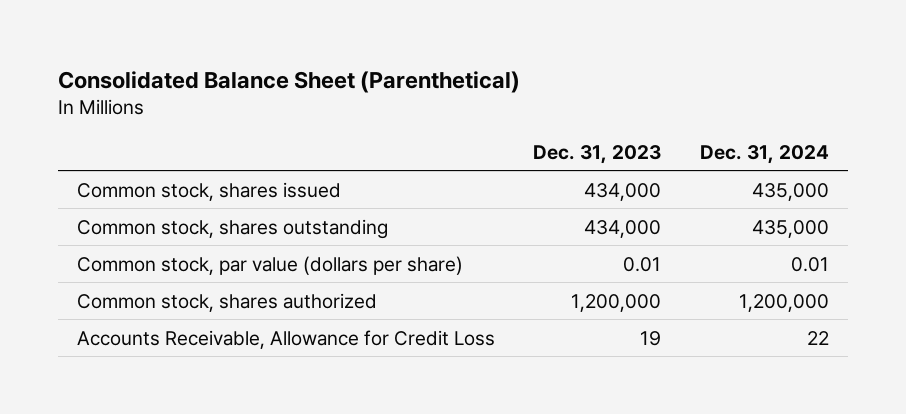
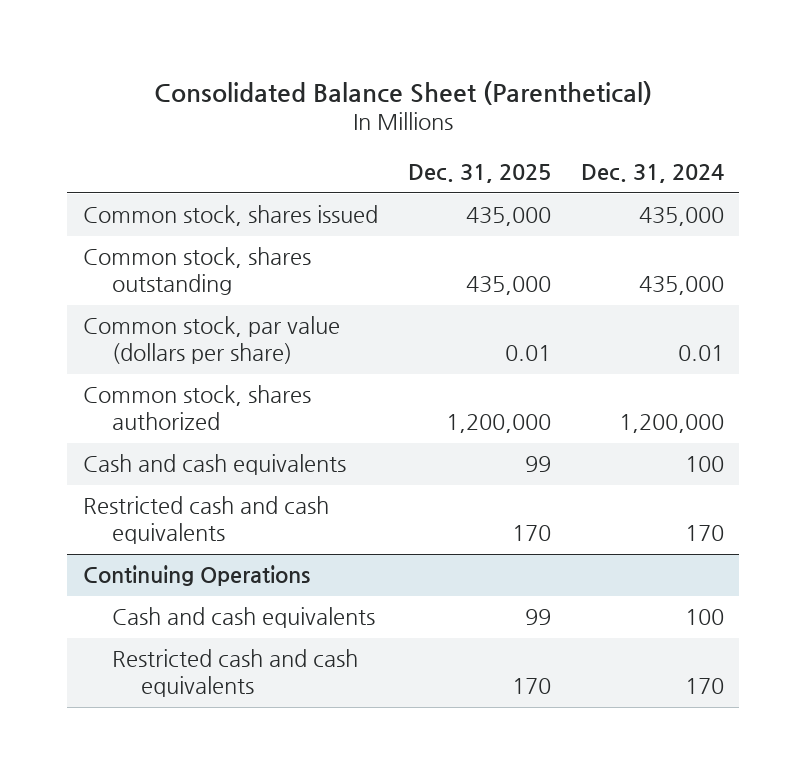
- | Dec. 31, 2023 | Dec. 31, 2024
+ | Dec. 31, 2025 | Dec. 31, 2024
- Accounts Receivable, Allowance for Credit Loss | 19 | 22
+ Cash and cash equivalents | 99 | 100
+ Restricted cash and cash equivalents | 170 | 170
+ Continuing Operations
+ Cash and cash equivalents | 99 | 100
+ Restricted cash and cash equivalents | 170 | 170

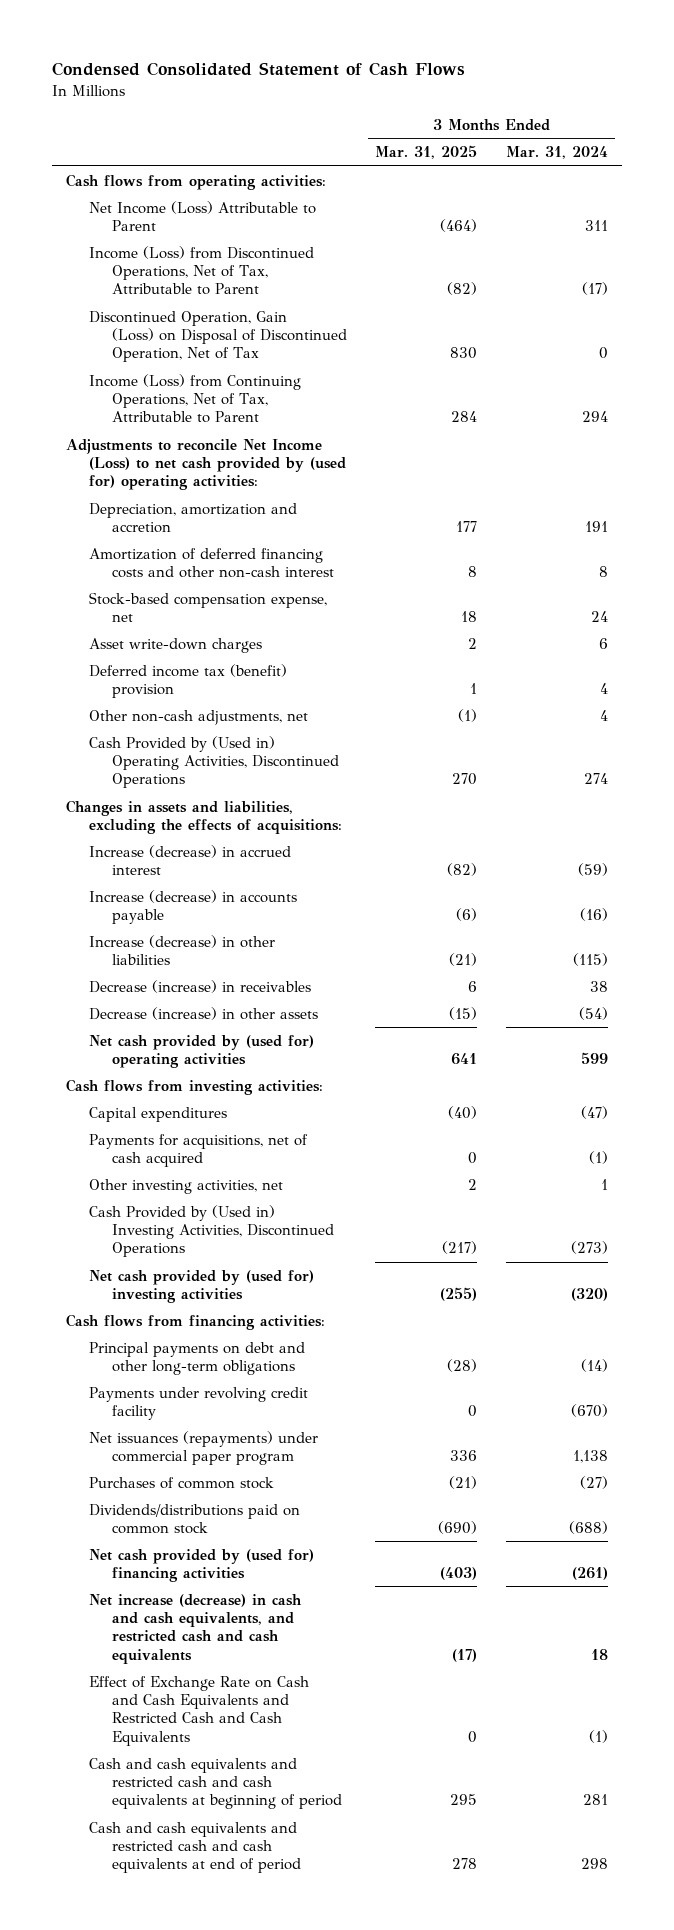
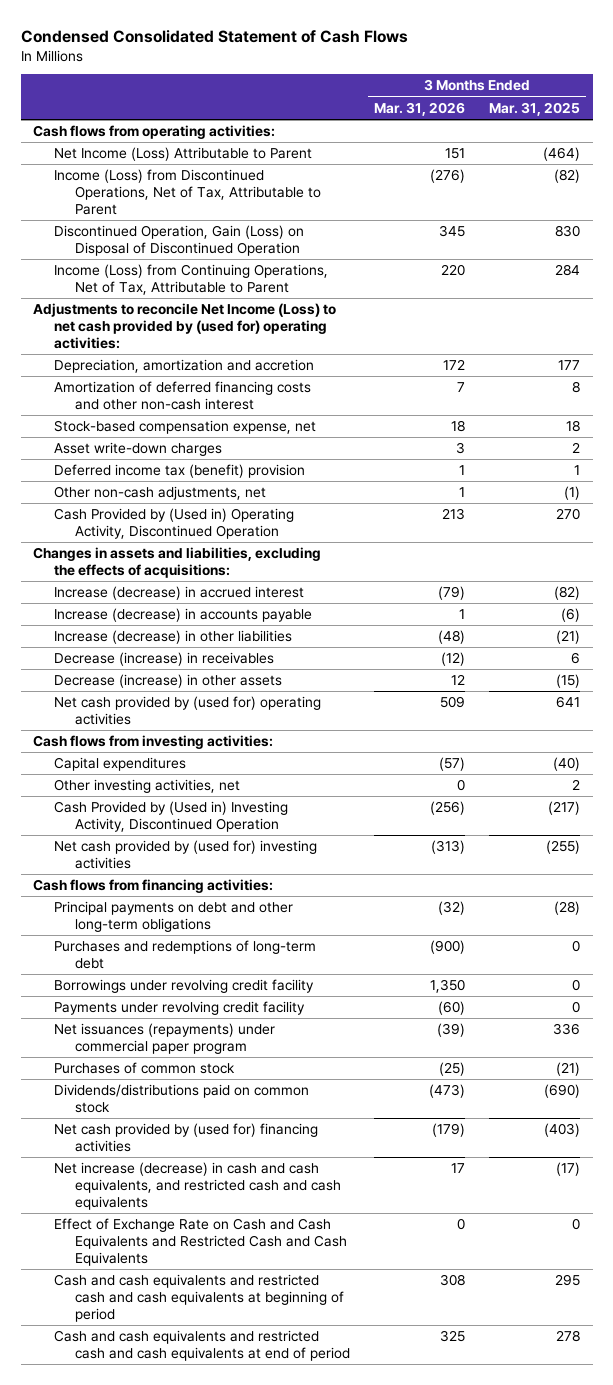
- | 3 Months Ended Mar. 31, 2025 | 3 Months Ended Mar. 31, 2024
+ | 3 Months Ended Mar. 31, 2026 | 3 Months Ended Mar. 31, 2025
- Discontinued Operation, Gain (Loss) on Disposal of Discontinued Operation, Net of Tax | 830 | 0
+ Discontinued Operation, Gain (Loss) on Disposal of Discontinued Operation | 345 | 830
- Cash Provided by (Used in) Operating Activities, Discontinued Operations | 270 | 274
+ Cash Provided by (Used in) Operating Activity, Discontinued Operation | 213 | 270
- Payments for acquisitions, net of cash acquired | 0 | (1)
- Cash Provided by (Used in) Investing Activities, Discontinued Operations | (217) | (273)
+ Cash Provided by (Used in) Investing Activity, Discontinued Operation | (256) | (217)
+ Purchases and redemptions of long-term debt | (900) | 0
+ Borrowings under revolving credit facility | 1,350 | 0

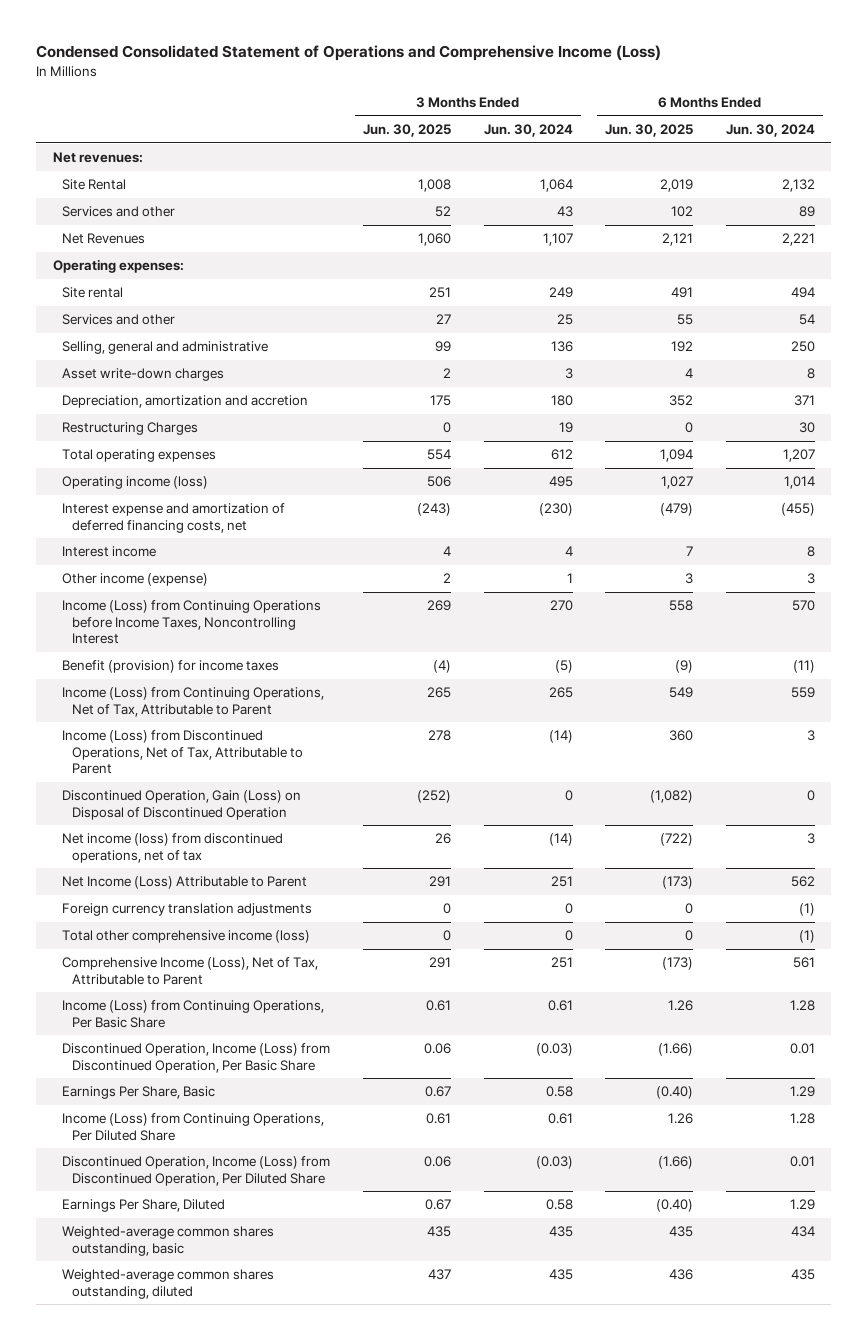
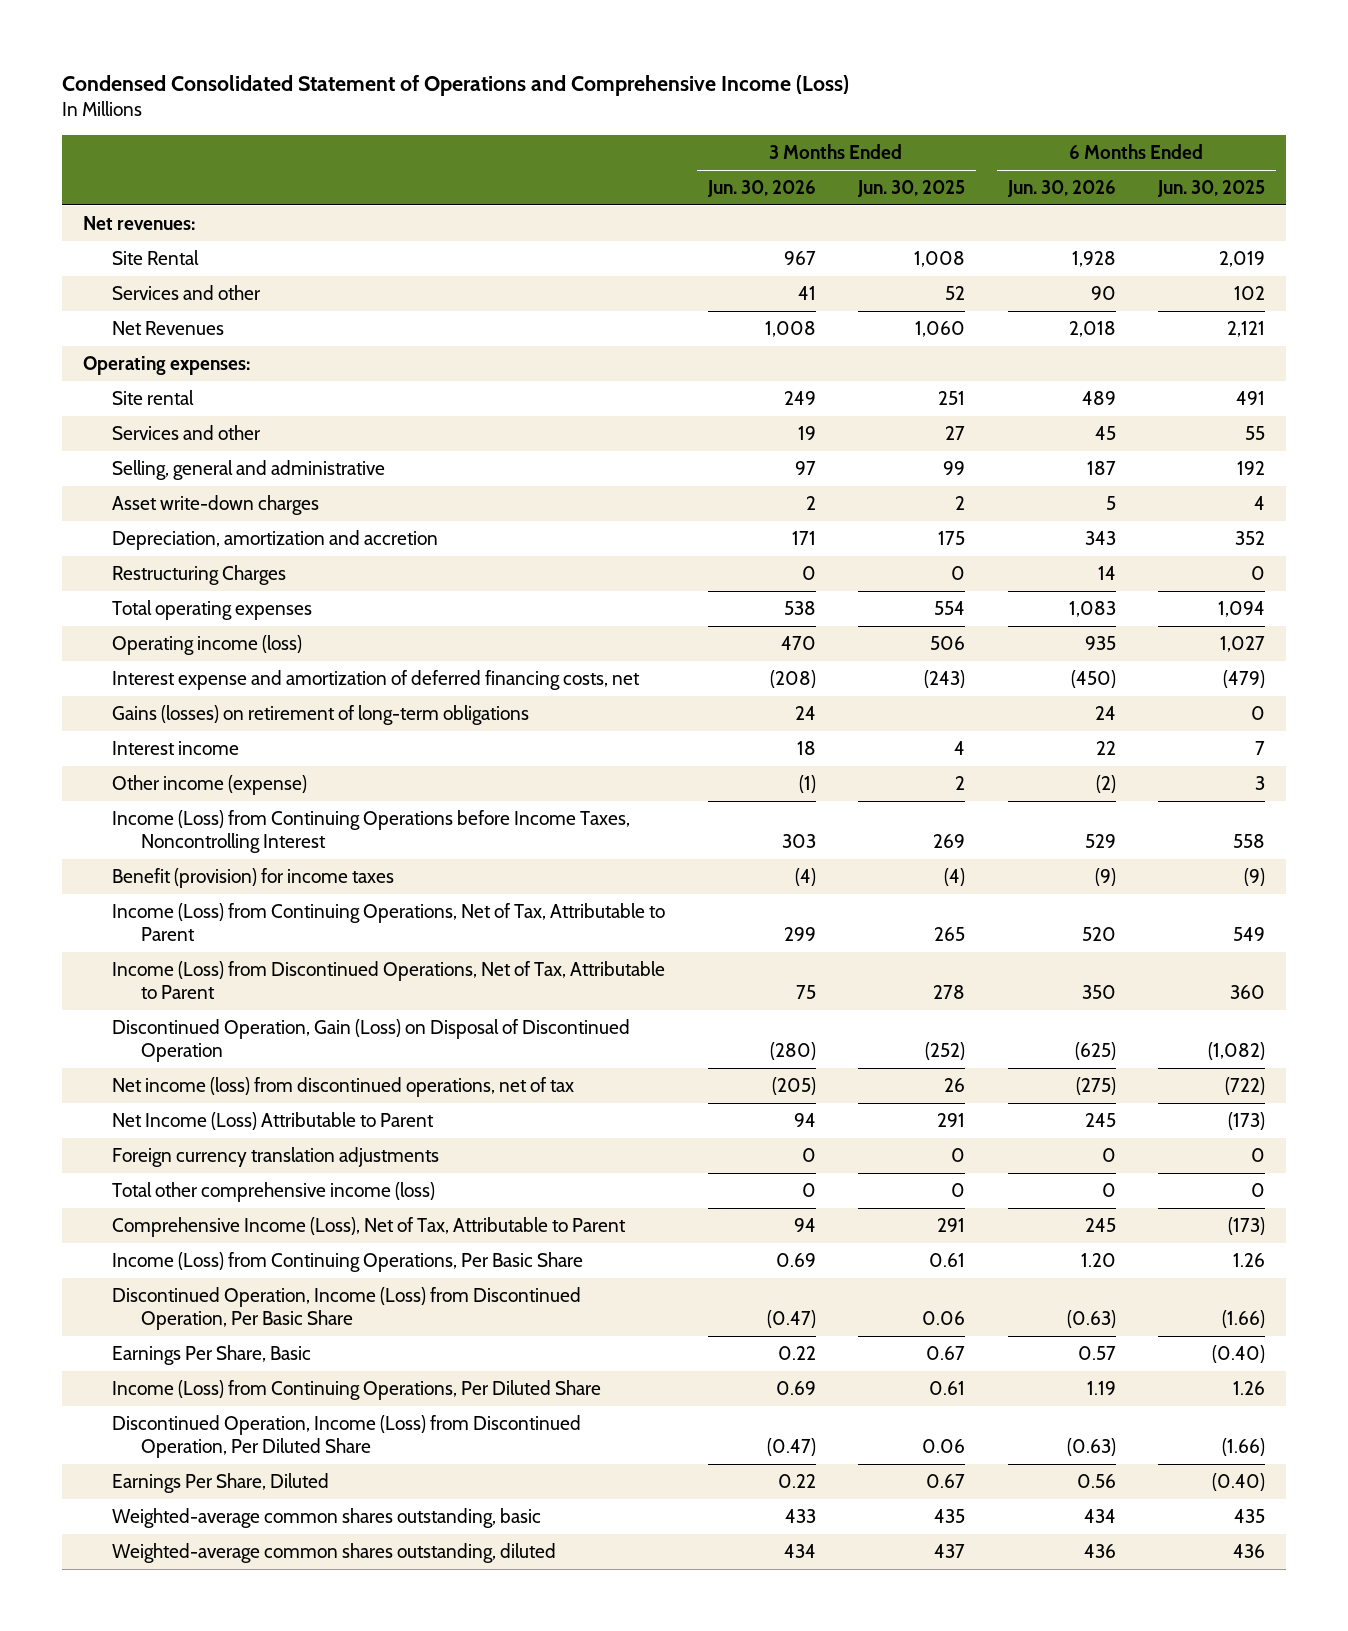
- | 3 Months Ended Jun. 30, 2025 | 3 Months Ended Jun. 30, 2024 | 6 Months Ended Jun. 30, 2025 | 6 Months Ended Jun. 30, 2024
+ | 3 Months Ended Jun. 30, 2026 | 3 Months Ended Jun. 30, 2025 | 6 Months Ended Jun. 30, 2026 | 6 Months Ended Jun. 30, 2025
+ Gains (losses) on retirement of long-term obligations | 24 | | 24 | 0

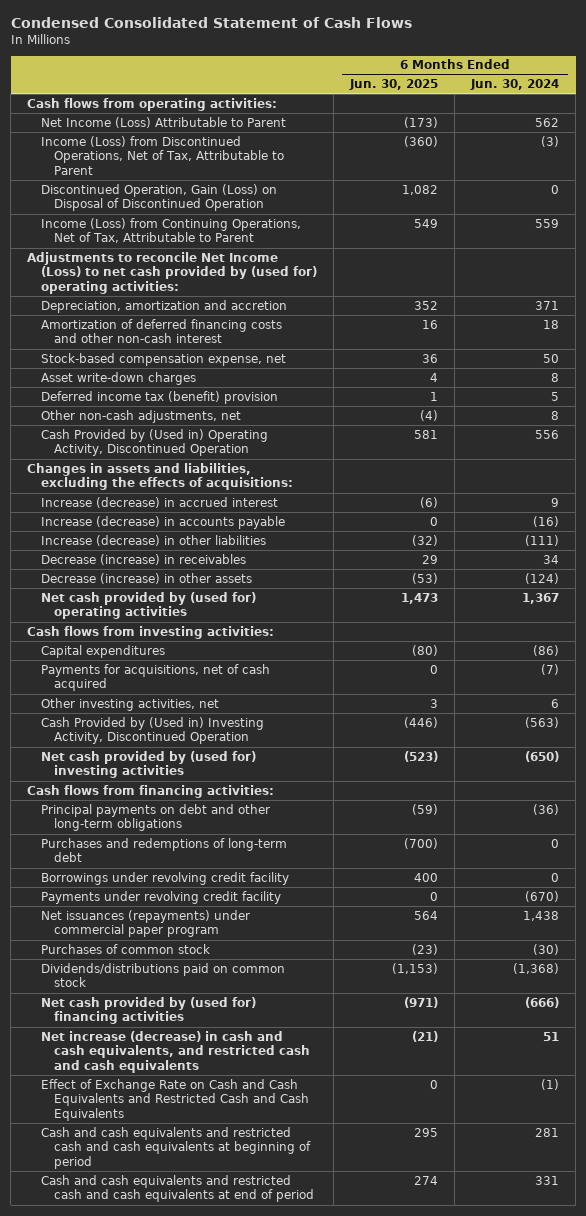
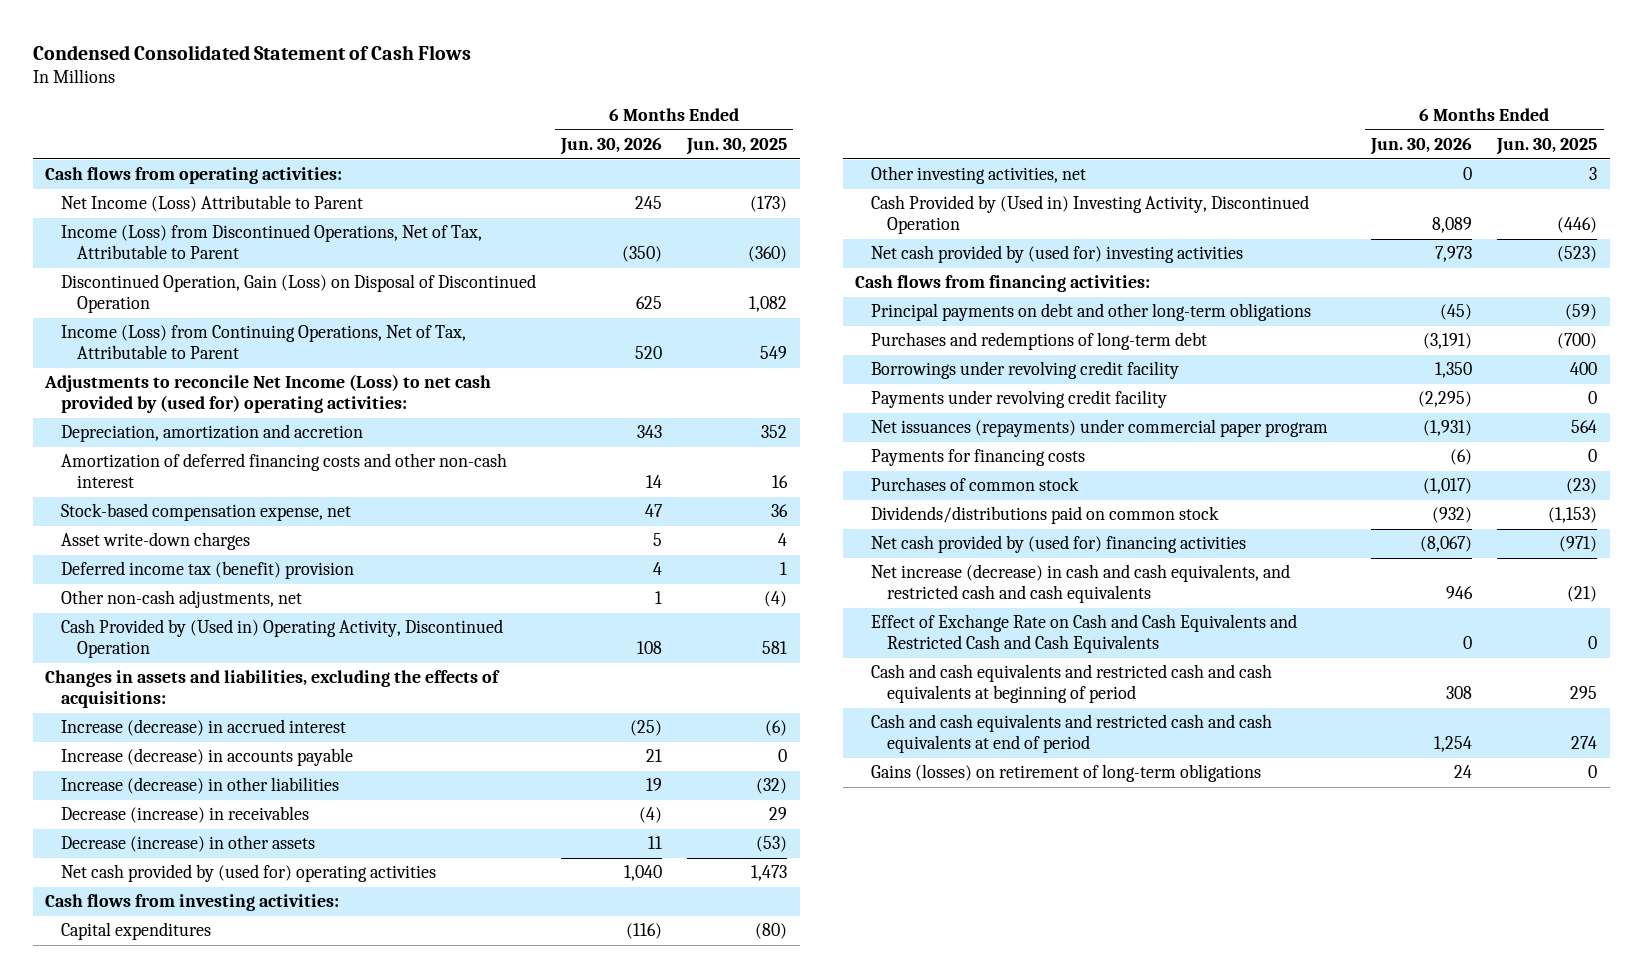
- | 6 Months Ended Jun. 30, 2025 | 6 Months Ended Jun. 30, 2024
+ | 6 Months Ended Jun. 30, 2026 | 6 Months Ended Jun. 30, 2025
- Payments for acquisitions, net of cash acquired | 0 | (7)
+ Payments for financing costs | (6) | 0
+ Gains (losses) on retirement of long-term obligations | 24 | 0

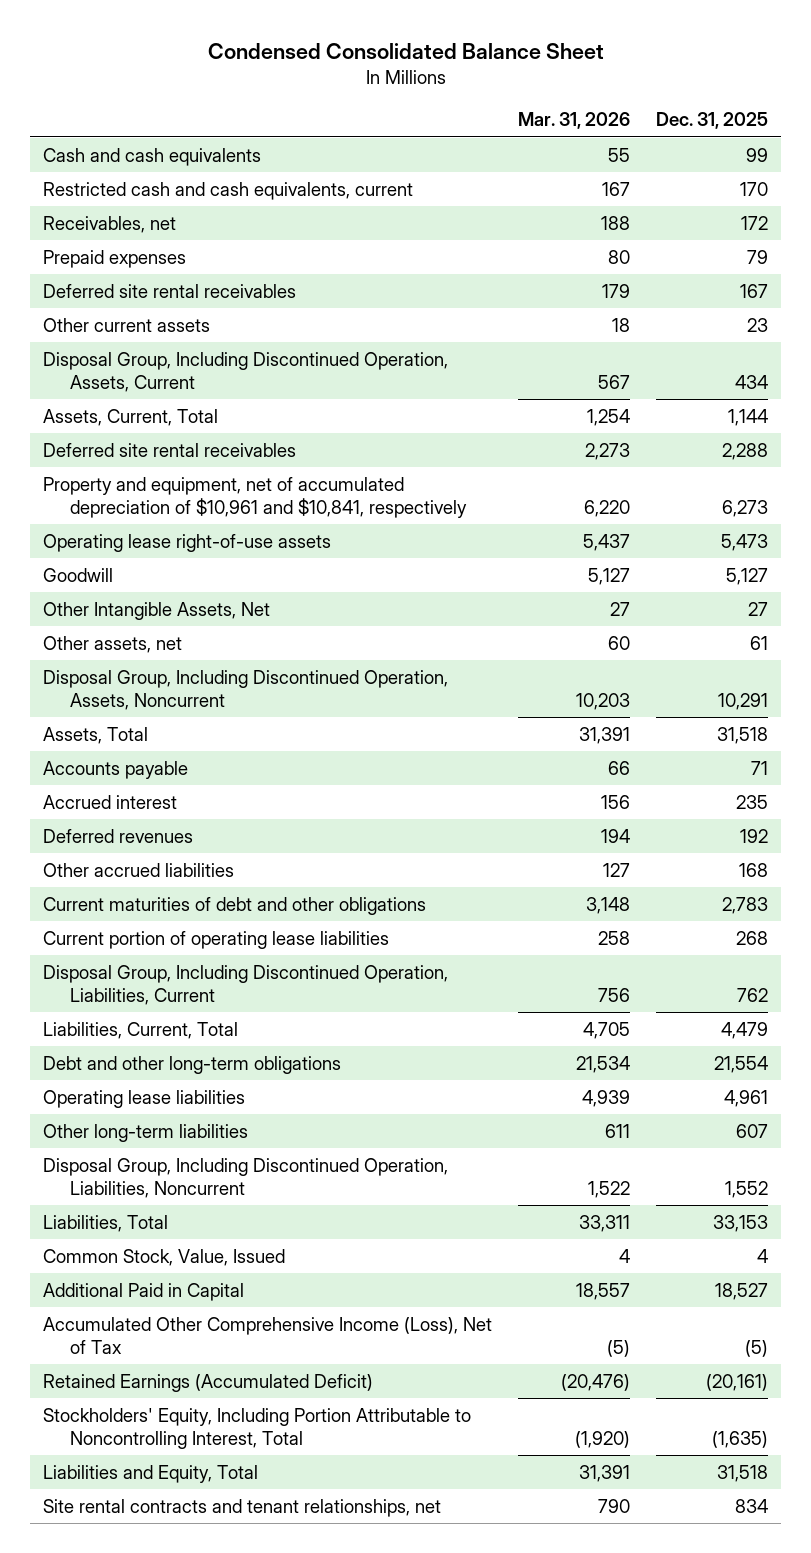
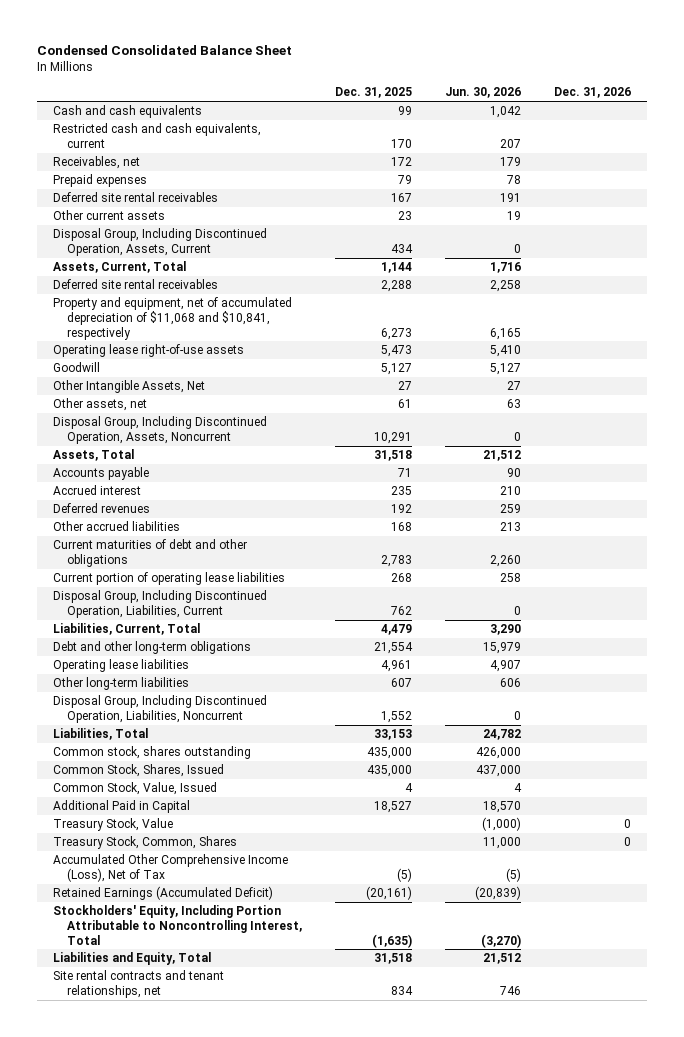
- | Mar. 31, 2026 | Dec. 31, 2025
+ | Dec. 31, 2025 | Jun. 30, 2026 | Dec. 31, 2026
- Property and equipment, net of accumulated depreciation of $10,961 and $10,841, respectively | 6,220 | 6,273
+ Property and equipment, net of accumulated depreciation of $11,068 and $10,841, respectively | 6,273 | 6,165 |
+ Common stock, shares outstanding | 435,000 | 426,000 |
+ Common Stock, Shares, Issued | 435,000 | 437,000 |
+ Treasury Stock, Value | | (1,000) | 0
+ Treasury Stock, Common, Shares | | 11,000 | 0

